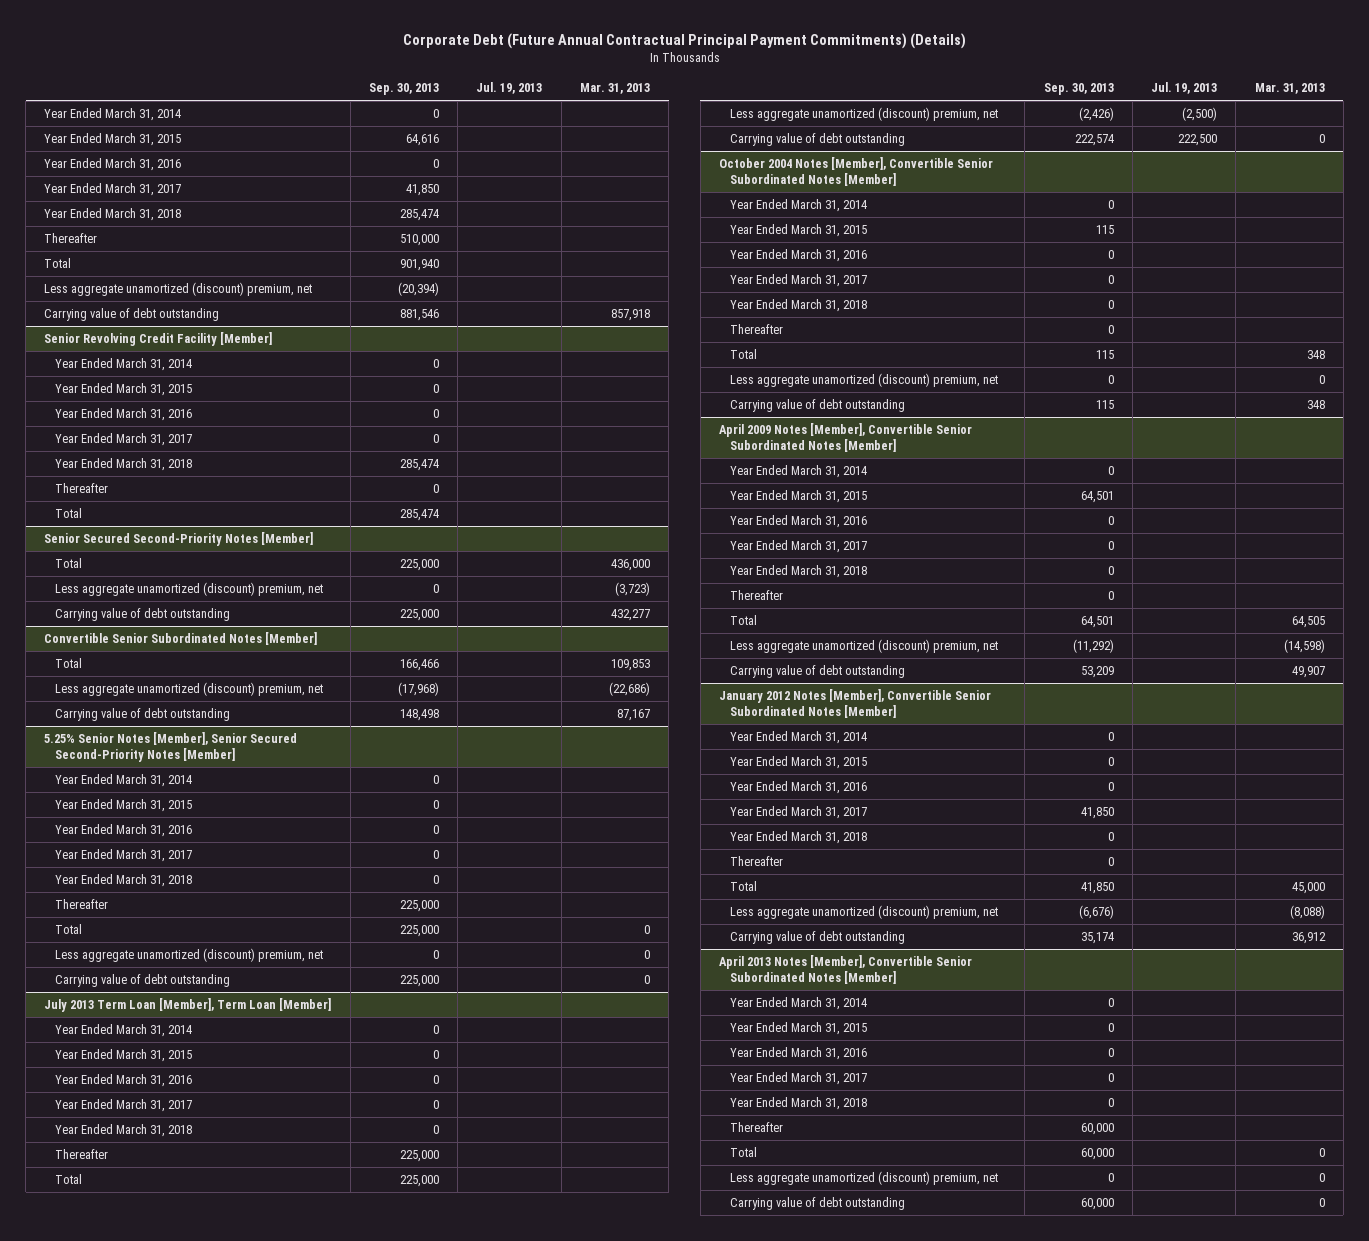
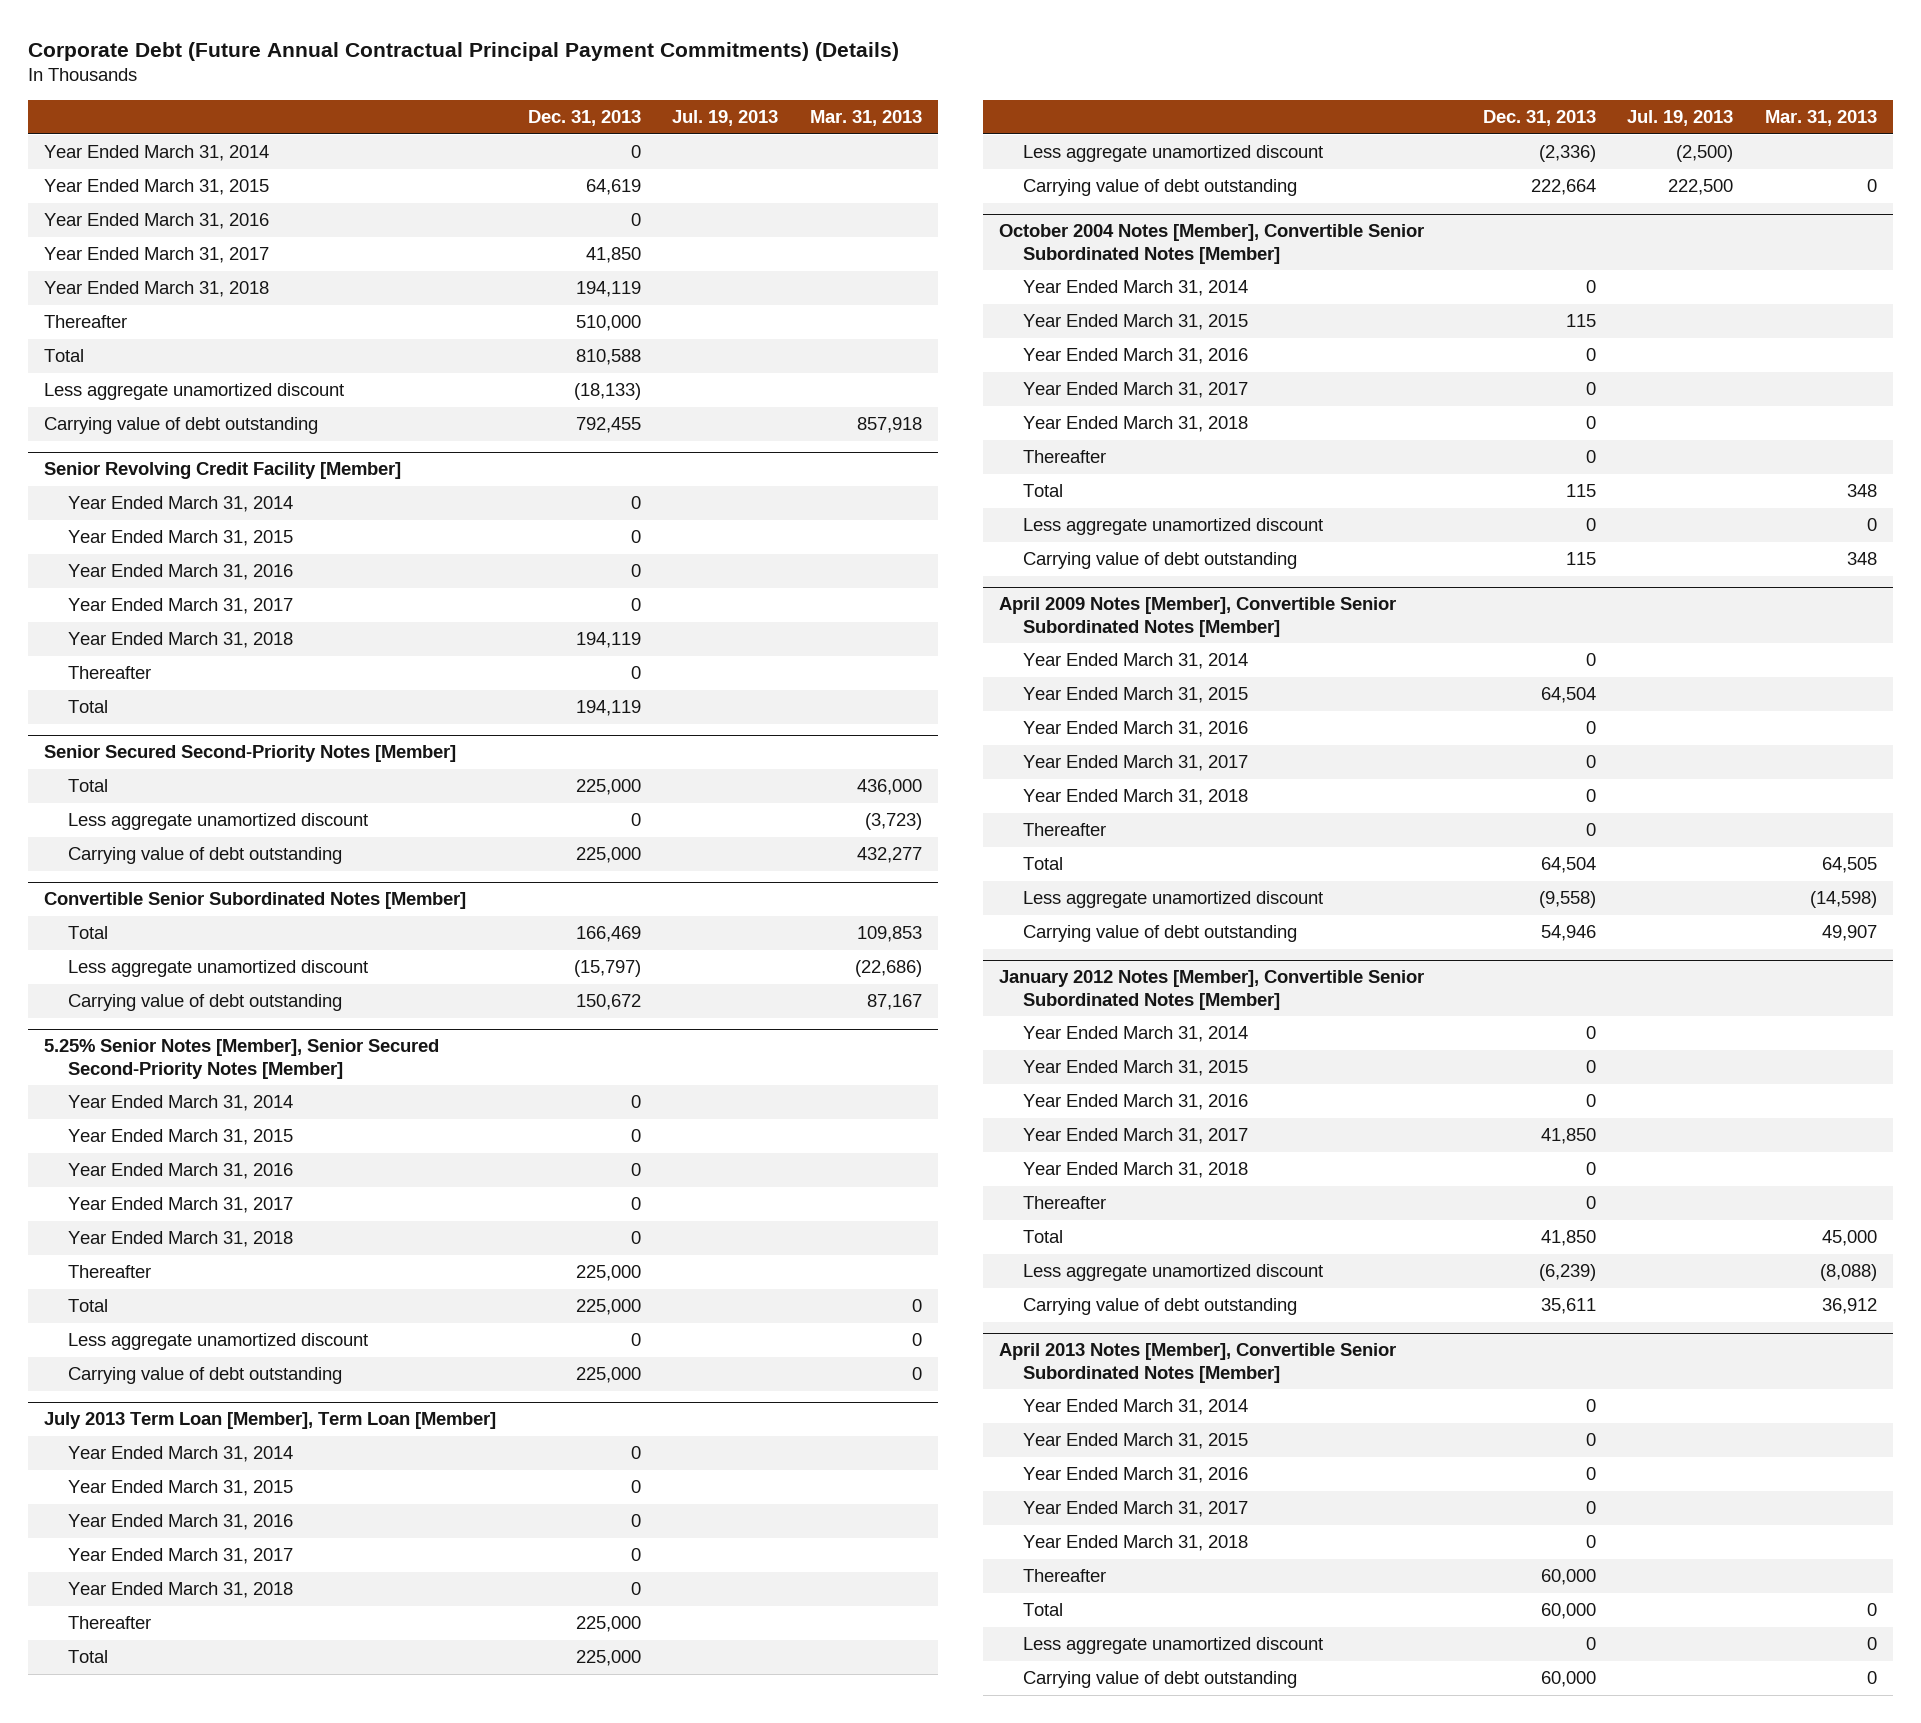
- | Sep. 30, 2013 | Jul. 19, 2013 | Mar. 31, 2013
+ | Dec. 31, 2013 | Jul. 19, 2013 | Mar. 31, 2013
- Less aggregate unamortized (discount) premium, net | (20,394) | |
+ Less aggregate unamortized discount | (18,133) | |
@ Senior Secured Second-Priority Notes [Member]
- Less aggregate unamortized (discount) premium, net | 0 | | (3,723)
+ Less aggregate unamortized discount | 0 | | (3,723)
@ Convertible Senior Subordinated Notes [Member]
- Less aggregate unamortized (discount) premium, net | (17,968) | | (22,686)
+ Less aggregate unamortized discount | (15,797) | | (22,686)
@ 5.25% Senior Notes [Member], Senior Secured Second-Priority Notes [Member]
- Less aggregate unamortized (discount) premium, net | 0 | | 0
+ Less aggregate unamortized discount | 0 | | 0
@ July 2013 Term Loan [Member], Term Loan [Member]
- Less aggregate unamortized (discount) premium, net | (2,426) | (2,500) |
+ Less aggregate unamortized discount | (2,336) | (2,500) |
@ October 2004 Notes [Member], Convertible Senior Subordinated Notes [Member]
- Less aggregate unamortized (discount) premium, net | 0 | | 0
+ Less aggregate unamortized discount | 0 | | 0
@ April 2009 Notes [Member], Convertible Senior Subordinated Notes [Member]
- Less aggregate unamortized (discount) premium, net | (11,292) | | (14,598)
+ Less aggregate unamortized discount | (9,558) | | (14,598)
@ January 2012 Notes [Member], Convertible Senior Subordinated Notes [Member]
- Less aggregate unamortized (discount) premium, net | (6,676) | | (8,088)
+ Less aggregate unamortized discount | (6,239) | | (8,088)
@ April 2013 Notes [Member], Convertible Senior Subordinated Notes [Member]
- Less aggregate unamortized (discount) premium, net | 0 | | 0
+ Less aggregate unamortized discount | 0 | | 0

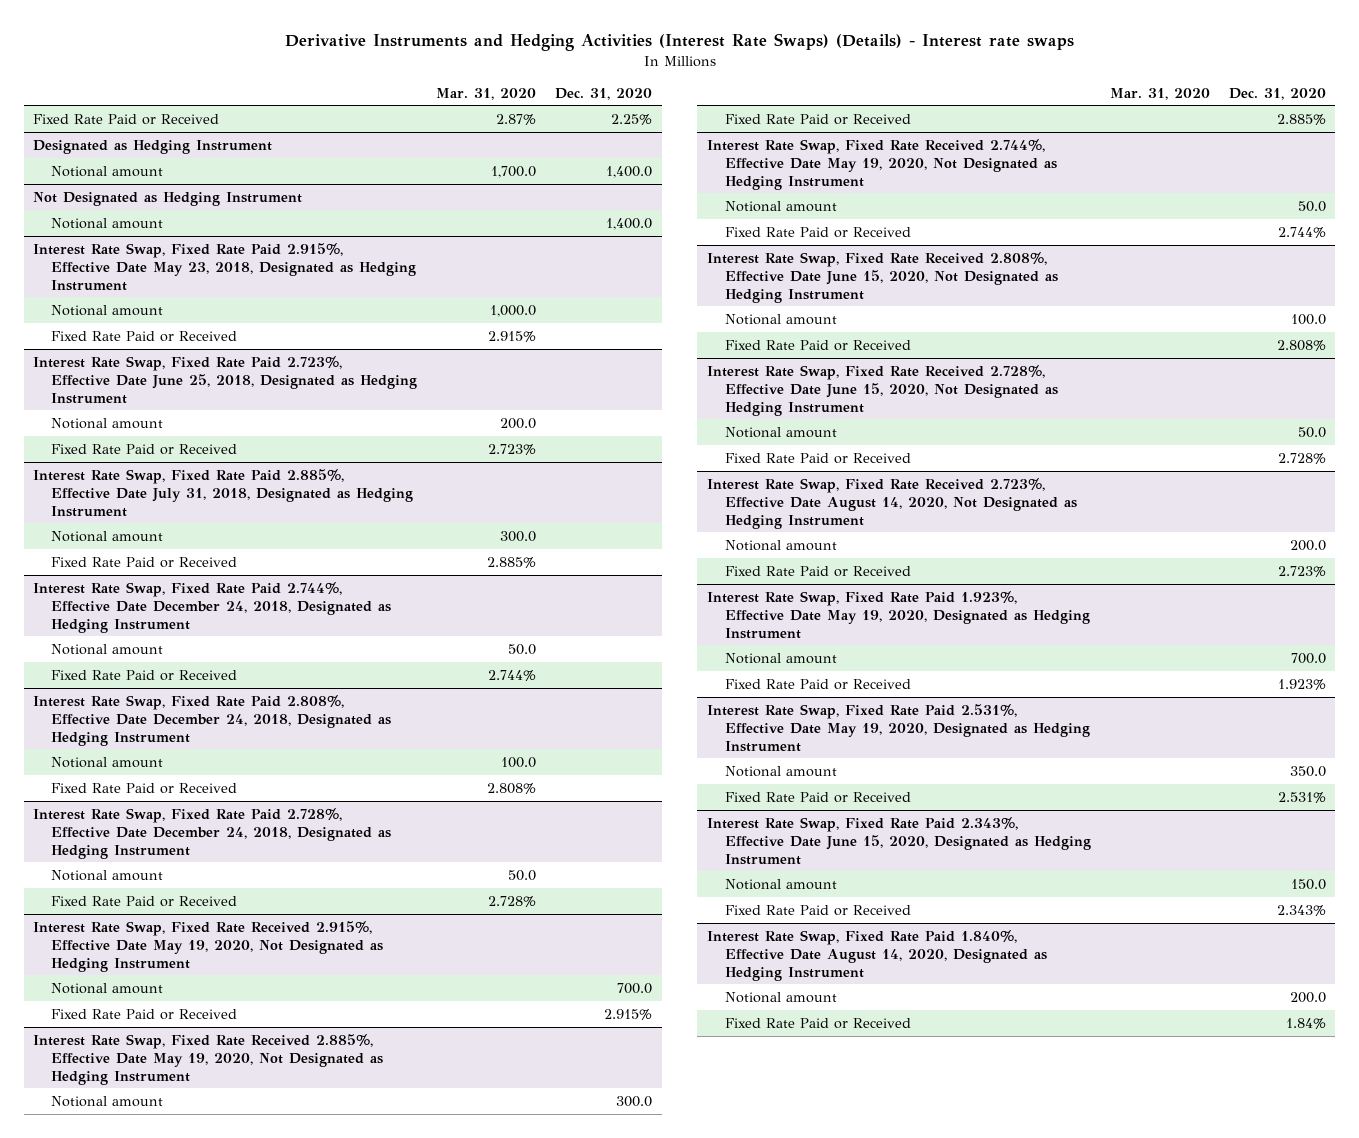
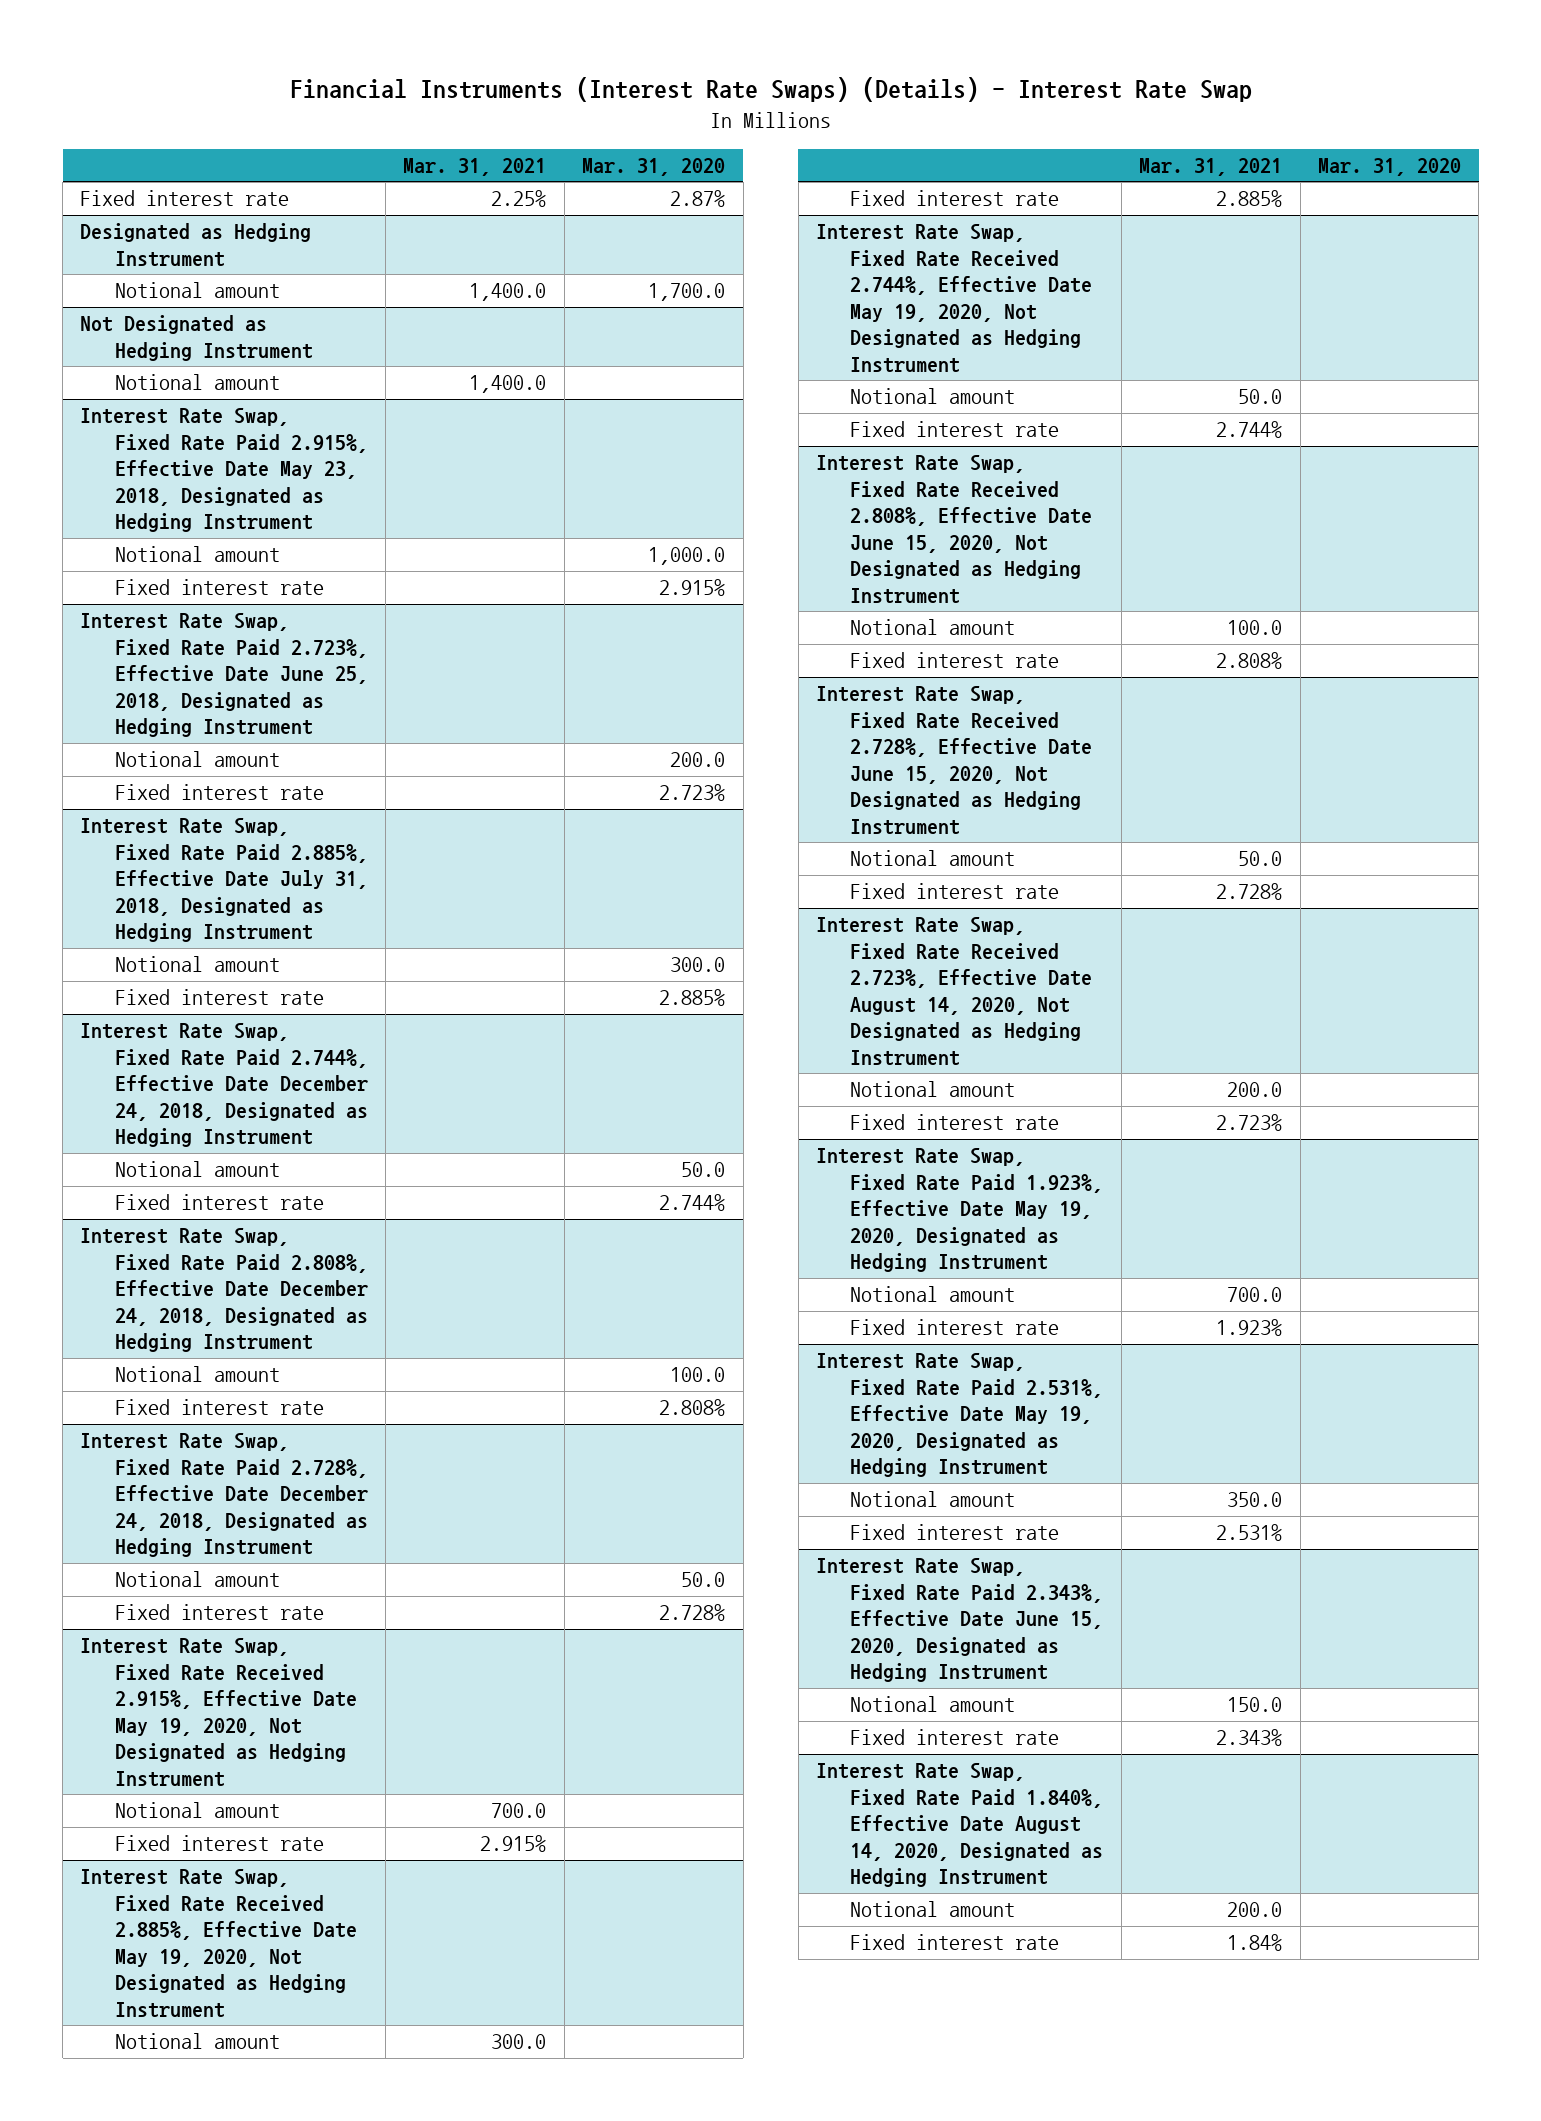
- Derivative Instruments and Hedging Activities (Interest Rate Swaps) (Details) - Interest rate swaps
+ Financial Instruments (Interest Rate Swaps) (Details) - Interest Rate Swap
- | Mar. 31, 2020 | Dec. 31, 2020
+ | Mar. 31, 2021 | Mar. 31, 2020
- Fixed Rate Paid or Received | 2.87% | 2.25%
+ Fixed interest rate | 2.25% | 2.87%
@ Interest Rate Swap, Fixed Rate Paid 2.915%, Effective Date May 23, 2018, Designated as Hedging Instrument
- Fixed Rate Paid or Received | 2.915% |
+ Fixed interest rate | | 2.915%
@ Interest Rate Swap, Fixed Rate Paid 2.723%, Effective Date June 25, 2018, Designated as Hedging Instrument
- Fixed Rate Paid or Received | 2.723% |
+ Fixed interest rate | | 2.723%
@ Interest Rate Swap, Fixed Rate Paid 2.885%, Effective Date July 31, 2018, Designated as Hedging Instrument
- Fixed Rate Paid or Received | 2.885% |
+ Fixed interest rate | | 2.885%
@ Interest Rate Swap, Fixed Rate Paid 2.744%, Effective Date December 24, 2018, Designated as Hedging Instrument
- Fixed Rate Paid or Received | 2.744% |
+ Fixed interest rate | | 2.744%
@ Interest Rate Swap, Fixed Rate Paid 2.808%, Effective Date December 24, 2018, Designated as Hedging Instrument
- Fixed Rate Paid or Received | 2.808% |
+ Fixed interest rate | | 2.808%
@ Interest Rate Swap, Fixed Rate Paid 2.728%, Effective Date December 24, 2018, Designated as Hedging Instrument
- Fixed Rate Paid or Received | 2.728% |
+ Fixed interest rate | | 2.728%
@ Interest Rate Swap, Fixed Rate Received 2.915%, Effective Date May 19, 2020, Not Designated as Hedging Instrument
- Fixed Rate Paid or Received | | 2.915%
+ Fixed interest rate | 2.915% |
@ Interest Rate Swap, Fixed Rate Received 2.885%, Effective Date May 19, 2020, Not Designated as Hedging Instrument
- Fixed Rate Paid or Received | | 2.885%
+ Fixed interest rate | 2.885% |
@ Interest Rate Swap, Fixed Rate Received 2.744%, Effective Date May 19, 2020, Not Designated as Hedging Instrument
- Fixed Rate Paid or Received | | 2.744%
+ Fixed interest rate | 2.744% |
@ Interest Rate Swap, Fixed Rate Received 2.808%, Effective Date June 15, 2020, Not Designated as Hedging Instrument
- Fixed Rate Paid or Received | | 2.808%
+ Fixed interest rate | 2.808% |
@ Interest Rate Swap, Fixed Rate Received 2.728%, Effective Date June 15, 2020, Not Designated as Hedging Instrument
- Fixed Rate Paid or Received | | 2.728%
+ Fixed interest rate | 2.728% |
@ Interest Rate Swap, Fixed Rate Received 2.723%, Effective Date August 14, 2020, Not Designated as Hedging Instrument
- Fixed Rate Paid or Received | | 2.723%
+ Fixed interest rate | 2.723% |
@ Interest Rate Swap, Fixed Rate Paid 1.923%, Effective Date May 19, 2020, Designated as Hedging Instrument
- Fixed Rate Paid or Received | | 1.923%
+ Fixed interest rate | 1.923% |
@ Interest Rate Swap, Fixed Rate Paid 2.531%, Effective Date May 19, 2020, Designated as Hedging Instrument
- Fixed Rate Paid or Received | | 2.531%
+ Fixed interest rate | 2.531% |
@ Interest Rate Swap, Fixed Rate Paid 2.343%, Effective Date June 15, 2020, Designated as Hedging Instrument
- Fixed Rate Paid or Received | | 2.343%
+ Fixed interest rate | 2.343% |
@ Interest Rate Swap, Fixed Rate Paid 1.840%, Effective Date August 14, 2020, Designated as Hedging Instrument
- Fixed Rate Paid or Received | | 1.84%
+ Fixed interest rate | 1.84% |

